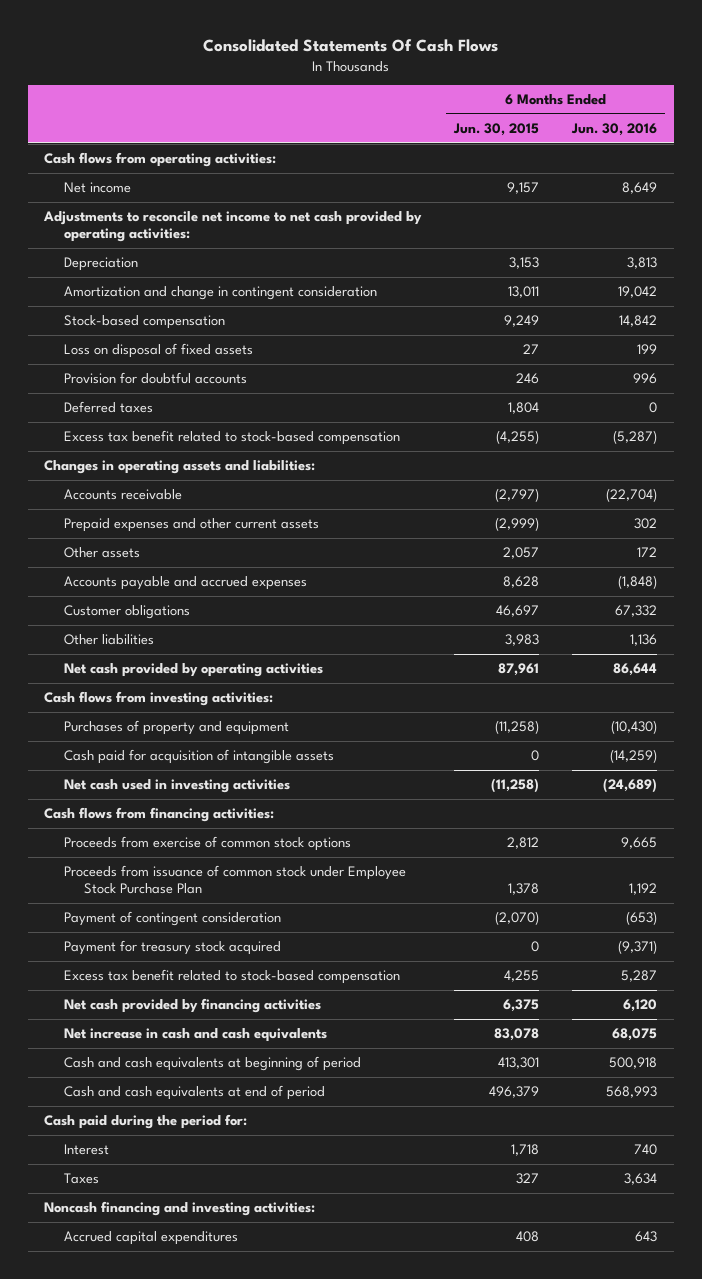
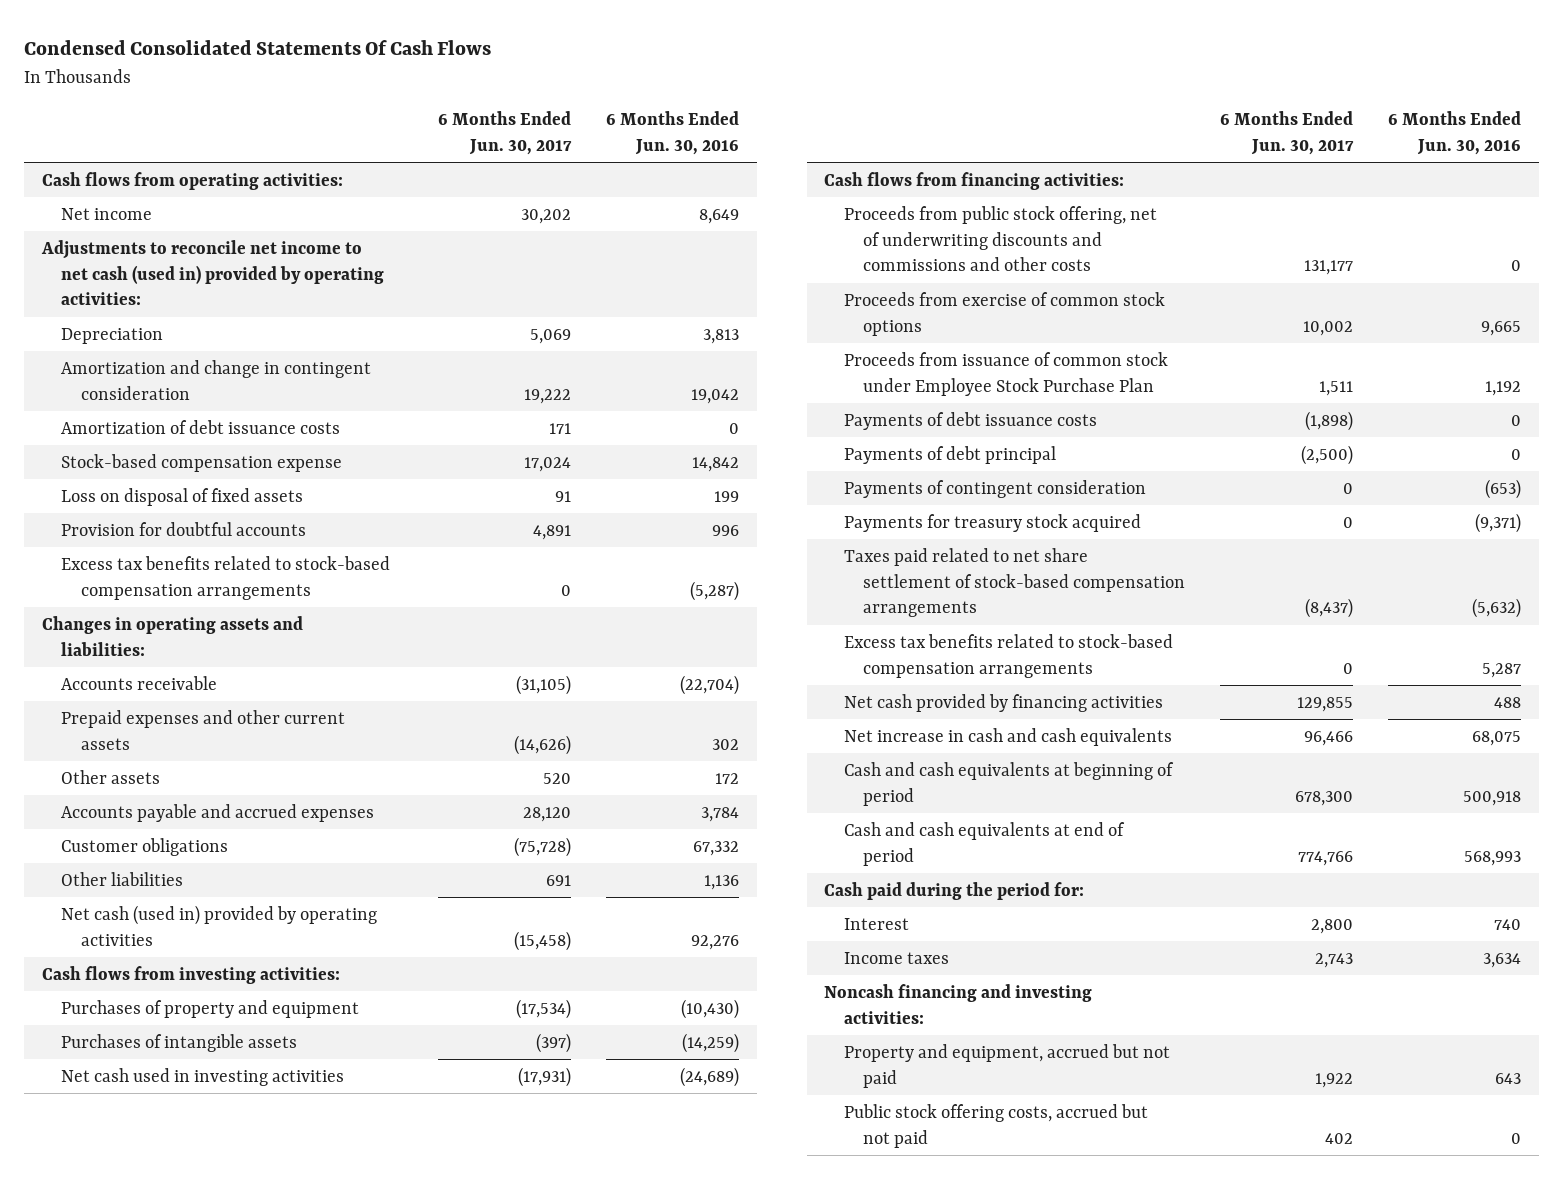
- Consolidated Statements Of Cash Flows
+ Condensed Consolidated Statements Of Cash Flows
- | 6 Months Ended Jun. 30, 2015 | 6 Months Ended Jun. 30, 2016
+ | 6 Months Ended Jun. 30, 2017 | 6 Months Ended Jun. 30, 2016
- Adjustments to reconcile net income to net cash provided by operating activities:
+ Adjustments to reconcile net income to net cash (used in) provided by operating activities:
- Stock-based compensation | 9,249 | 14,842
+ Amortization of debt issuance costs | 171 | 0
+ Stock-based compensation expense | 17,024 | 14,842
- Deferred taxes | 1,804 | 0
- Excess tax benefit related to stock-based compensation | (4,255) | (5,287)
+ Excess tax benefits related to stock-based compensation arrangements | 0 | (5,287)
- Accounts payable and accrued expenses | 8,628 | (1,848)
+ Accounts payable and accrued expenses | 28,120 | 3,784
- Net cash provided by operating activities | 87,961 | 86,644
+ Net cash (used in) provided by operating activities | (15,458) | 92,276
- Cash paid for acquisition of intangible assets | 0 | (14,259)
+ Purchases of intangible assets | (397) | (14,259)
+ Proceeds from public stock offering, net of underwriting discounts and commissions and other costs | 131,177 | 0
- Payment of contingent consideration | (2,070) | (653)
- Payment for treasury stock acquired | 0 | (9,371)
- Excess tax benefit related to stock-based compensation | 4,255 | 5,287
- Net cash provided by financing activities | 6,375 | 6,120
+ Payments of debt issuance costs | (1,898) | 0
+ Payments of debt principal | (2,500) | 0
+ Payments of contingent consideration | 0 | (653)
+ Payments for treasury stock acquired | 0 | (9,371)
+ Taxes paid related to net share settlement of stock-based compensation arrangements | (8,437) | (5,632)
+ Excess tax benefits related to stock-based compensation arrangements | 0 | 5,287
+ Net cash provided by financing activities | 129,855 | 488
- Taxes | 327 | 3,634
+ Income taxes | 2,743 | 3,634
- Accrued capital expenditures | 408 | 643
+ Property and equipment, accrued but not paid | 1,922 | 643
+ Public stock offering costs, accrued but not paid | 402 | 0

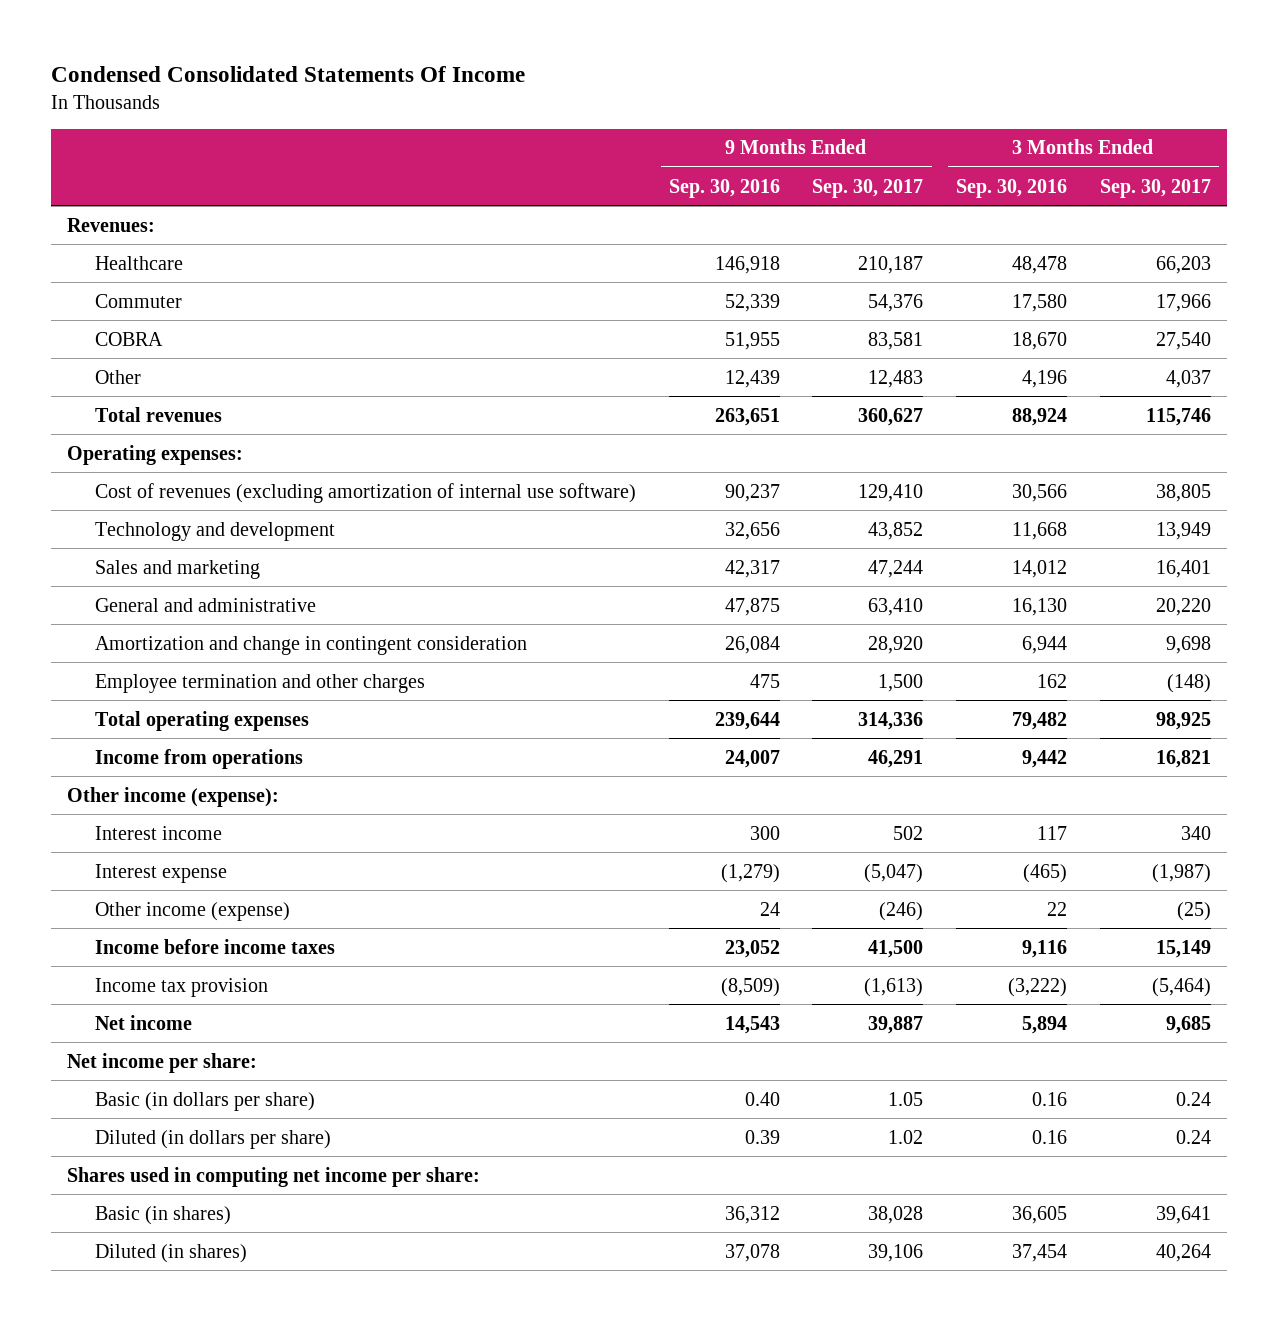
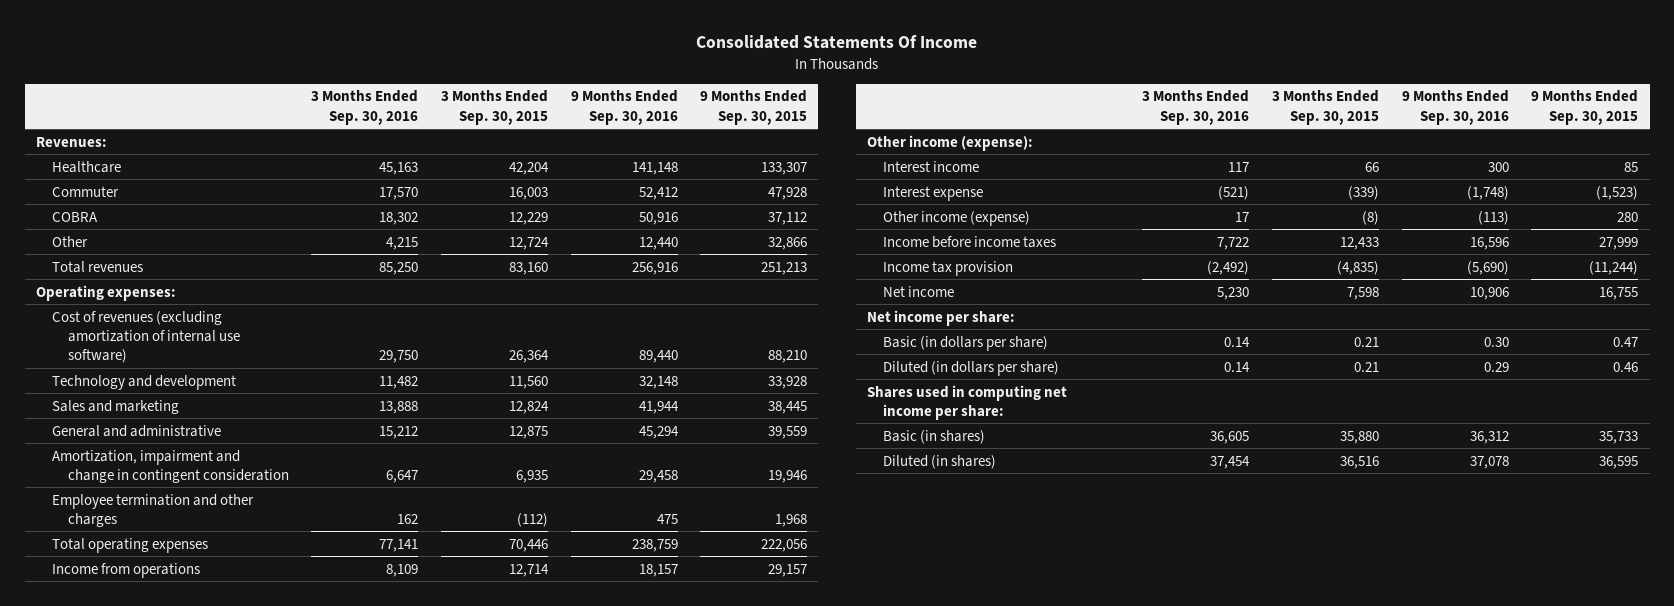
- Condensed Consolidated Statements Of Income
+ Consolidated Statements Of Income
- | 9 Months Ended Sep. 30, 2016 | 9 Months Ended Sep. 30, 2017 | 3 Months Ended Sep. 30, 2016 | 3 Months Ended Sep. 30, 2017
+ | 3 Months Ended Sep. 30, 2016 | 3 Months Ended Sep. 30, 2015 | 9 Months Ended Sep. 30, 2016 | 9 Months Ended Sep. 30, 2015
- Healthcare | 146,918 | 210,187 | 48,478 | 66,203
- Commuter | 52,339 | 54,376 | 17,580 | 17,966
- COBRA | 51,955 | 83,581 | 18,670 | 27,540
- Other | 12,439 | 12,483 | 4,196 | 4,037
- Total revenues | 263,651 | 360,627 | 88,924 | 115,746
+ Healthcare | 45,163 | 42,204 | 141,148 | 133,307
+ Commuter | 17,570 | 16,003 | 52,412 | 47,928
+ COBRA | 18,302 | 12,229 | 50,916 | 37,112
+ Other | 4,215 | 12,724 | 12,440 | 32,866
+ Total revenues | 85,250 | 83,160 | 256,916 | 251,213
- Cost of revenues (excluding amortization of internal use software) | 90,237 | 129,410 | 30,566 | 38,805
- Technology and development | 32,656 | 43,852 | 11,668 | 13,949
- Sales and marketing | 42,317 | 47,244 | 14,012 | 16,401
- General and administrative | 47,875 | 63,410 | 16,130 | 20,220
- Amortization and change in contingent consideration | 26,084 | 28,920 | 6,944 | 9,698
+ Cost of revenues (excluding amortization of internal use software) | 29,750 | 26,364 | 89,440 | 88,210
+ Technology and development | 11,482 | 11,560 | 32,148 | 33,928
+ Sales and marketing | 13,888 | 12,824 | 41,944 | 38,445
+ General and administrative | 15,212 | 12,875 | 45,294 | 39,559
+ Amortization, impairment and change in contingent consideration | 6,647 | 6,935 | 29,458 | 19,946
- Total operating expenses | 239,644 | 314,336 | 79,482 | 98,925
- Income from operations | 24,007 | 46,291 | 9,442 | 16,821
+ Total operating expenses | 77,141 | 70,446 | 238,759 | 222,056
+ Income from operations | 8,109 | 12,714 | 18,157 | 29,157
- Interest expense | (1,279) | (5,047) | (465) | (1,987)
- Other income (expense) | 24 | (246) | 22 | (25)
- Income before income taxes | 23,052 | 41,500 | 9,116 | 15,149
- Income tax provision | (8,509) | (1,613) | (3,222) | (5,464)
- Net income | 14,543 | 39,887 | 5,894 | 9,685
+ Interest expense | (521) | (339) | (1,748) | (1,523)
+ Other income (expense) | 17 | (8) | (113) | 280
+ Income before income taxes | 7,722 | 12,433 | 16,596 | 27,999
+ Income tax provision | (2,492) | (4,835) | (5,690) | (11,244)
+ Net income | 5,230 | 7,598 | 10,906 | 16,755
- Basic (in dollars per share) | 0.40 | 1.05 | 0.16 | 0.24
- Diluted (in dollars per share) | 0.39 | 1.02 | 0.16 | 0.24
+ Basic (in dollars per share) | 0.14 | 0.21 | 0.30 | 0.47
+ Diluted (in dollars per share) | 0.14 | 0.21 | 0.29 | 0.46

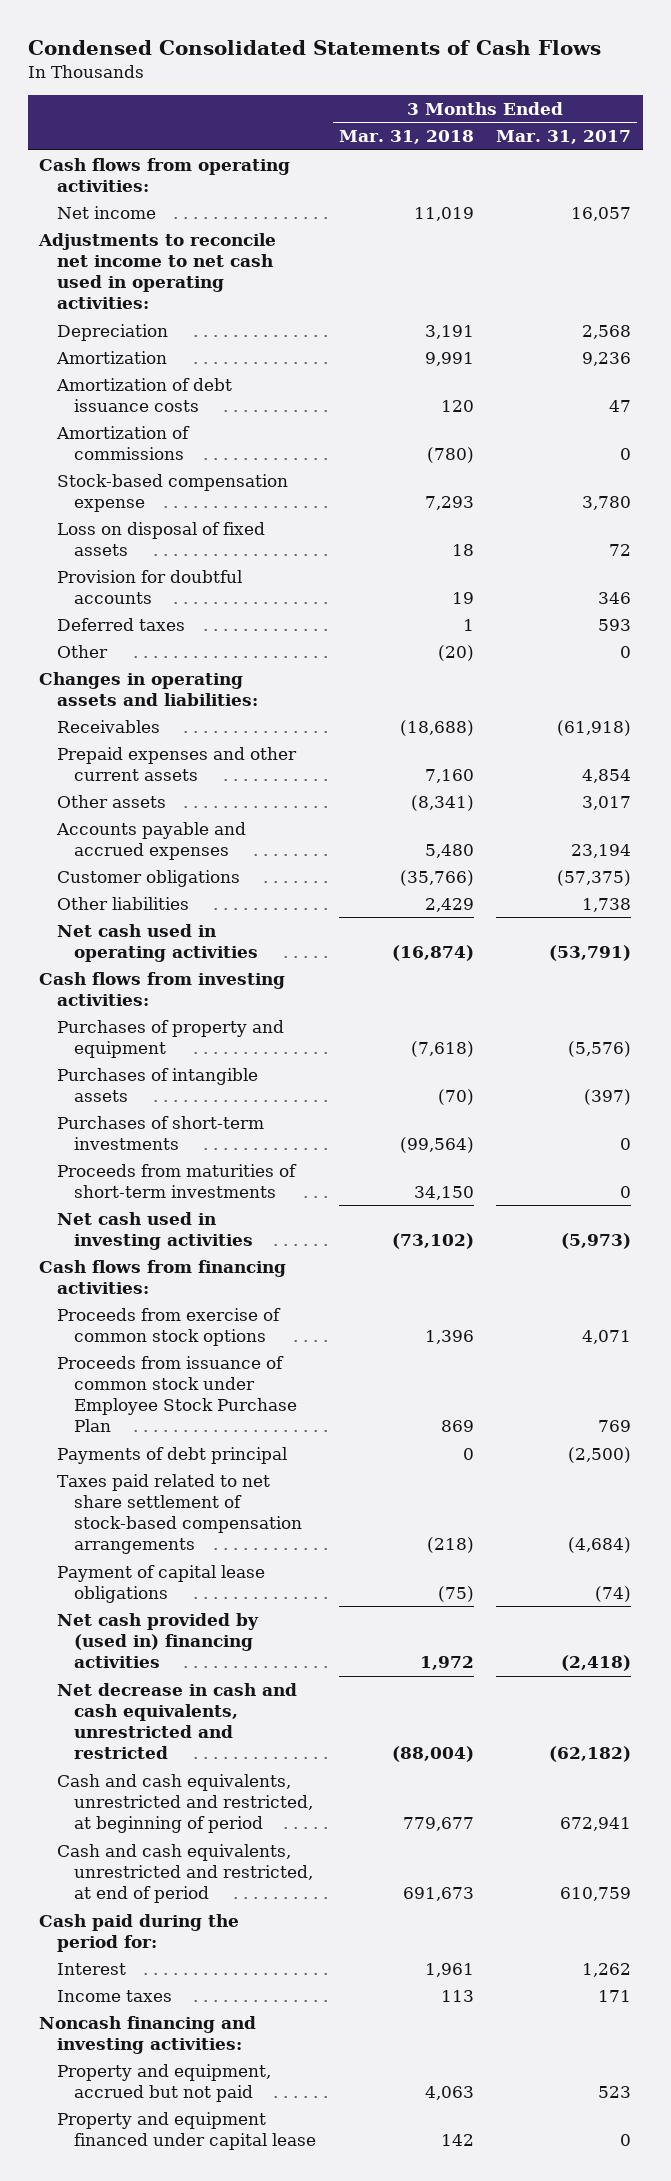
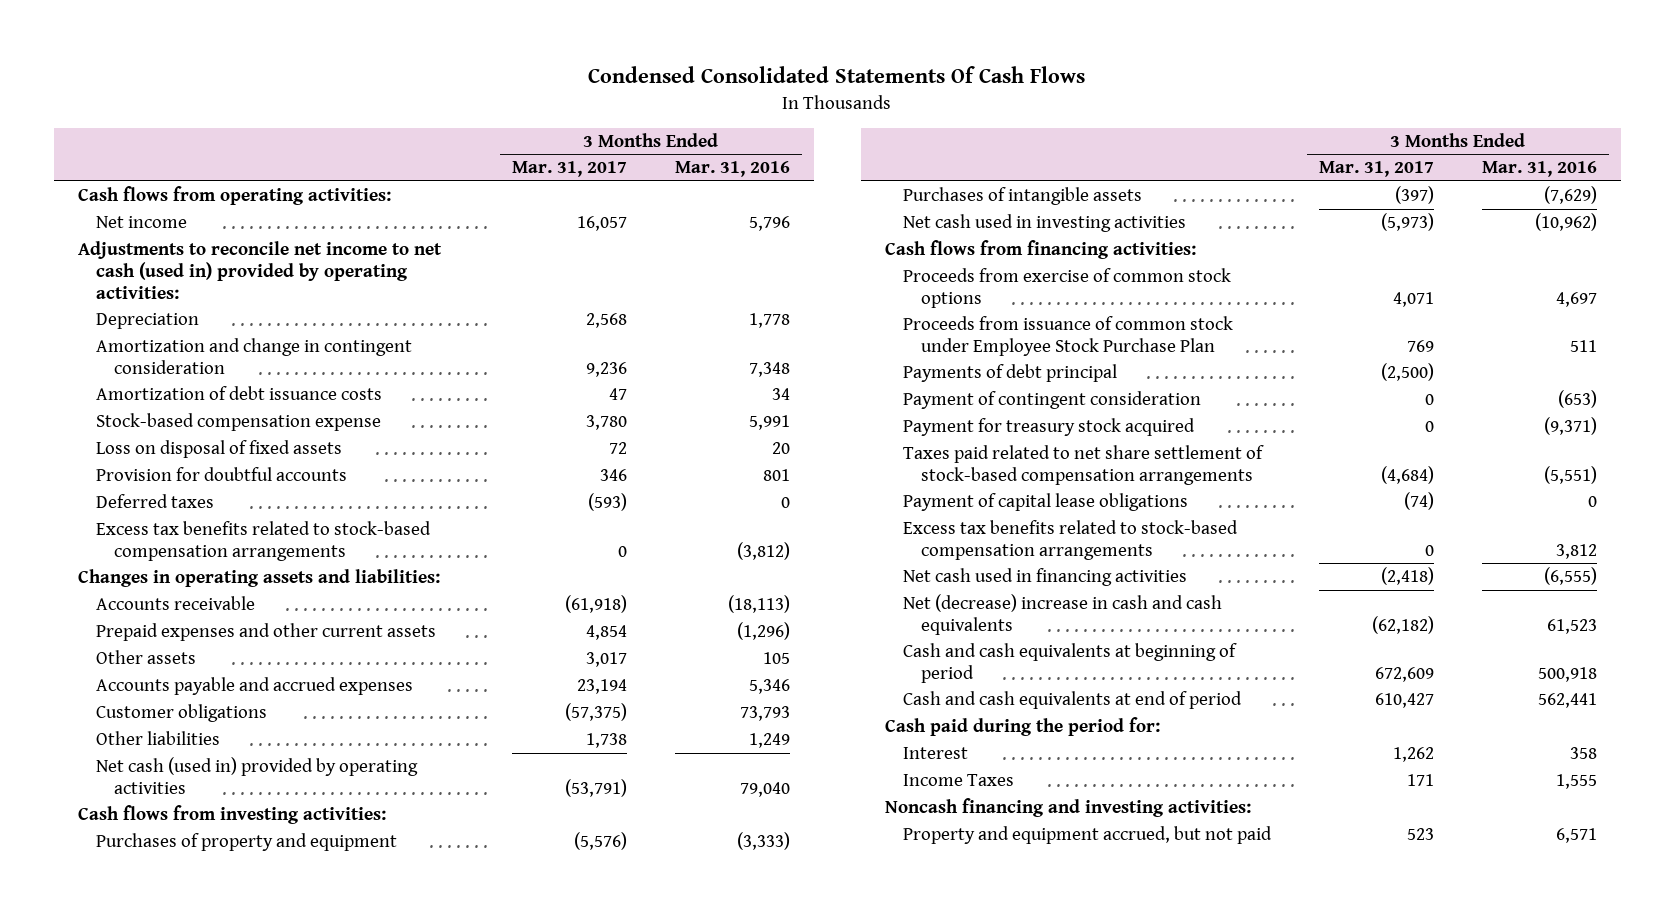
- Condensed Consolidated Statements of Cash Flows
+ Condensed Consolidated Statements Of Cash Flows
- | 3 Months Ended Mar. 31, 2018 | 3 Months Ended Mar. 31, 2017
+ | 3 Months Ended Mar. 31, 2017 | 3 Months Ended Mar. 31, 2016
- Adjustments to reconcile net income to net cash used in operating activities:
+ Adjustments to reconcile net income to net cash (used in) provided by operating activities:
- Amortization | 9,991 | 9,236
+ Amortization and change in contingent consideration | 9,236 | 7,348
- Amortization of commissions | (780) | 0
- Deferred taxes | 1 | 593
- Other | (20) | 0
+ Deferred taxes | (593) | 0
+ Excess tax benefits related to stock-based compensation arrangements | 0 | (3,812)
- Receivables | (18,688) | (61,918)
+ Accounts receivable | (61,918) | (18,113)
- Net cash used in operating activities | (16,874) | (53,791)
+ Net cash (used in) provided by operating activities | (53,791) | 79,040
- Purchases of short-term investments | (99,564) | 0
- Proceeds from maturities of short-term investments | 34,150 | 0
+ Payment of contingent consideration | 0 | (653)
+ Payment for treasury stock acquired | 0 | (9,371)
- Net cash provided by (used in) financing activities | 1,972 | (2,418)
- Net decrease in cash and cash equivalents, unrestricted and restricted | (88,004) | (62,182)
- Cash and cash equivalents, unrestricted and restricted, at beginning of period | 779,677 | 672,941
- Cash and cash equivalents, unrestricted and restricted, at end of period | 691,673 | 610,759
+ Excess tax benefits related to stock-based compensation arrangements | 0 | 3,812
+ Net cash used in financing activities | (2,418) | (6,555)
+ Net (decrease) increase in cash and cash equivalents | (62,182) | 61,523
+ Cash and cash equivalents at beginning of period | 672,609 | 500,918
+ Cash and cash equivalents at end of period | 610,427 | 562,441
- Income taxes | 113 | 171
+ Income Taxes | 171 | 1,555
- Property and equipment, accrued but not paid | 4,063 | 523
- Property and equipment financed under capital lease | 142 | 0
+ Property and equipment accrued, but not paid | 523 | 6,571

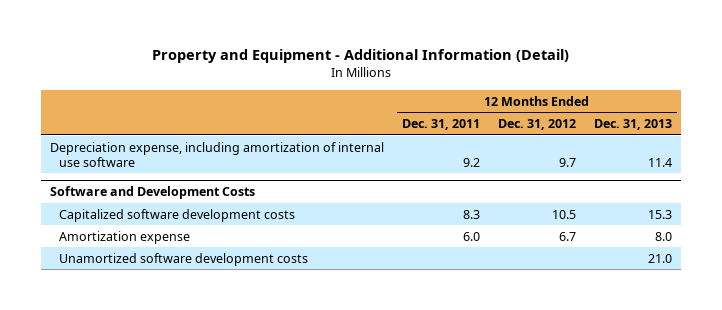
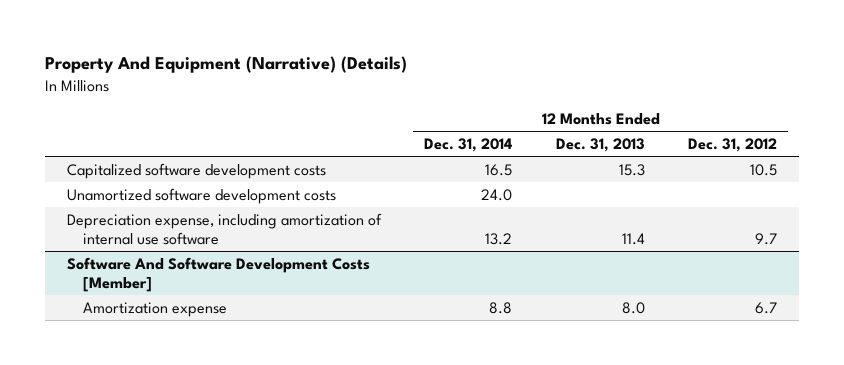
- Property and Equipment - Additional Information (Detail)
+ Property And Equipment (Narrative) (Details)
- | 12 Months Ended Dec. 31, 2011 | 12 Months Ended Dec. 31, 2012 | 12 Months Ended Dec. 31, 2013
+ | 12 Months Ended Dec. 31, 2014 | 12 Months Ended Dec. 31, 2013 | 12 Months Ended Dec. 31, 2012
- Software and Development Costs
+ Unamortized software development costs | 24.0 | |
moved down: Depreciation expense, including amortization of internal use software | 13.2 | 11.4 | 9.7
+ Software And Software Development Costs [Member]
- Unamortized software development costs | | | 21.0

